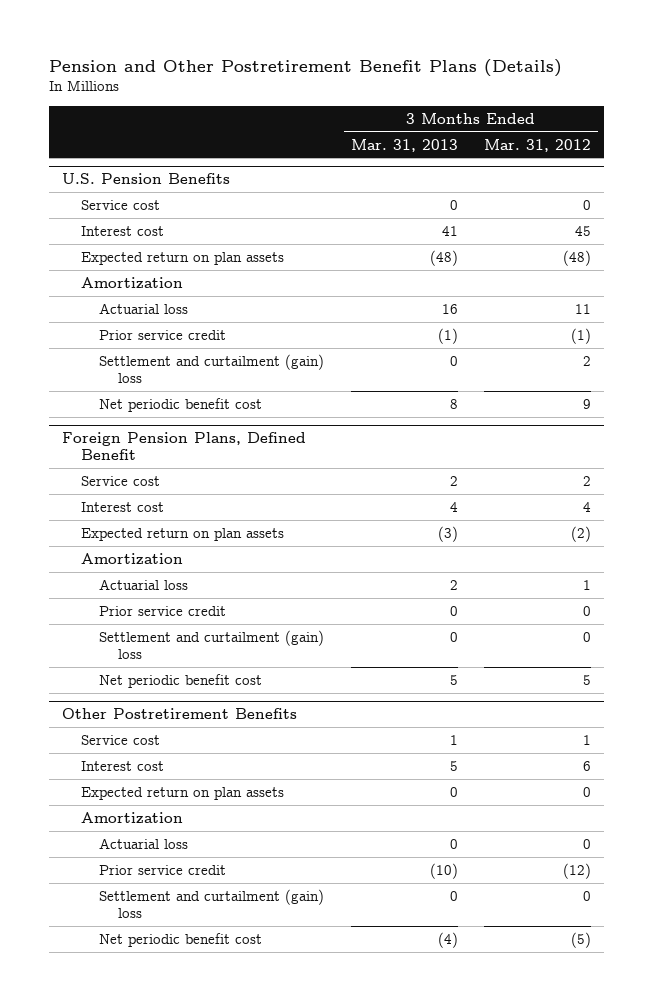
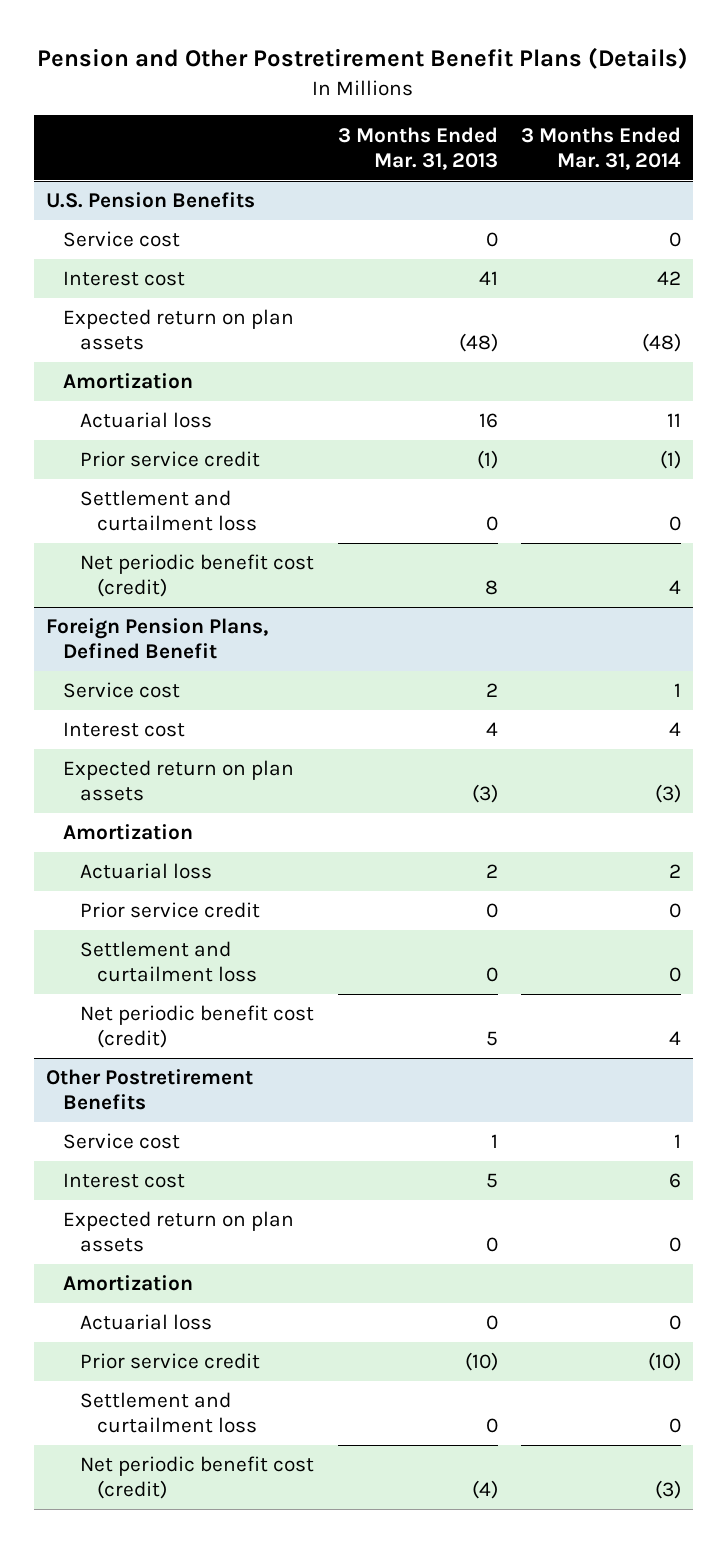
- | 3 Months Ended Mar. 31, 2013 | 3 Months Ended Mar. 31, 2012
+ | 3 Months Ended Mar. 31, 2013 | 3 Months Ended Mar. 31, 2014
@ U.S. Pension Benefits
- Settlement and curtailment (gain) loss | 0 | 2
- Net periodic benefit cost | 8 | 9
+ Settlement and curtailment loss | 0 | 0
+ Net periodic benefit cost (credit) | 8 | 4
@ Foreign Pension Plans, Defined Benefit
- Settlement and curtailment (gain) loss | 0 | 0
- Net periodic benefit cost | 5 | 5
+ Settlement and curtailment loss | 0 | 0
+ Net periodic benefit cost (credit) | 5 | 4
@ Other Postretirement Benefits
- Settlement and curtailment (gain) loss | 0 | 0
- Net periodic benefit cost | (4) | (5)
+ Settlement and curtailment loss | 0 | 0
+ Net periodic benefit cost (credit) | (4) | (3)

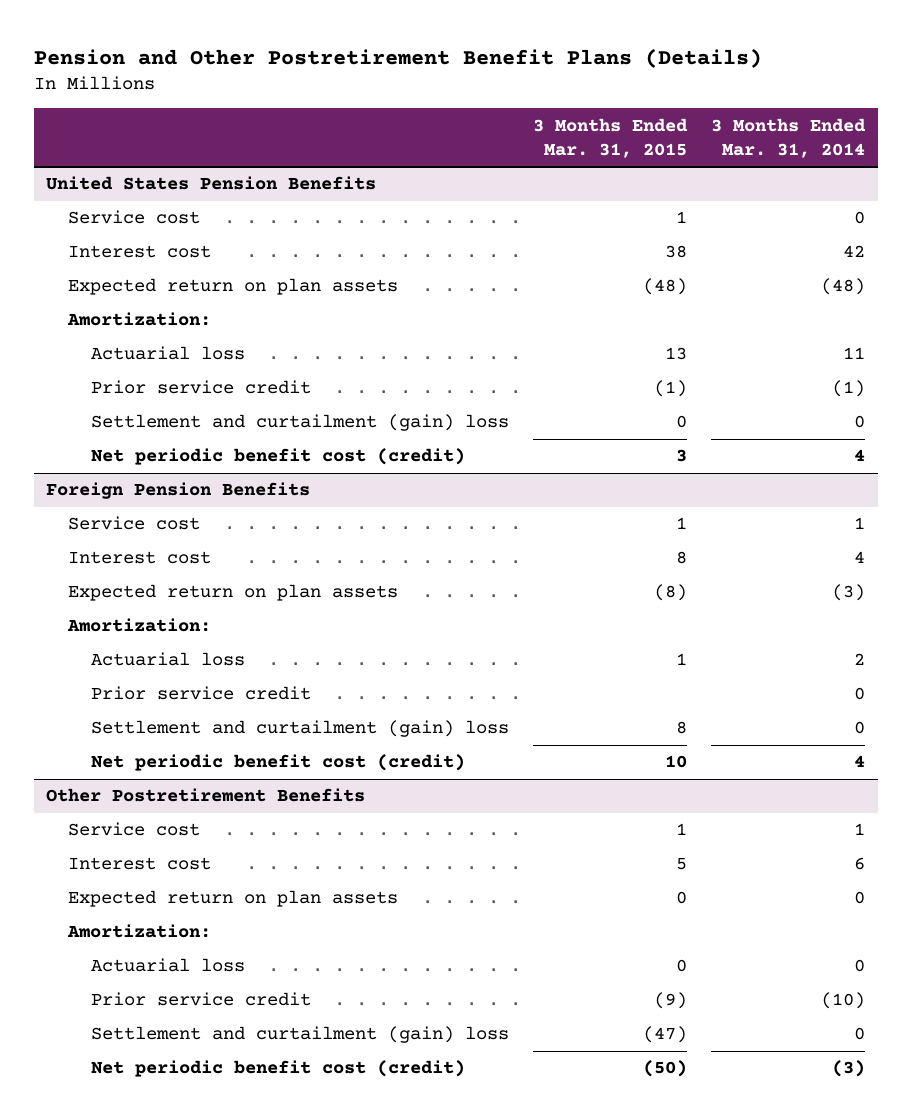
- | 3 Months Ended Mar. 31, 2013 | 3 Months Ended Mar. 31, 2014
+ | 3 Months Ended Mar. 31, 2015 | 3 Months Ended Mar. 31, 2014
- U.S. Pension Benefits
+ United States Pension Benefits
- Amortization
+ Amortization:
- Settlement and curtailment loss | 0 | 0
+ Settlement and curtailment (gain) loss | 0 | 0
- Foreign Pension Plans, Defined Benefit
+ Foreign Pension Benefits
- Amortization
+ Amortization:
- Settlement and curtailment loss | 0 | 0
+ Settlement and curtailment (gain) loss | 8 | 0
@ Other Postretirement Benefits
- Amortization
+ Amortization:
- Settlement and curtailment loss | 0 | 0
+ Settlement and curtailment (gain) loss | (47) | 0

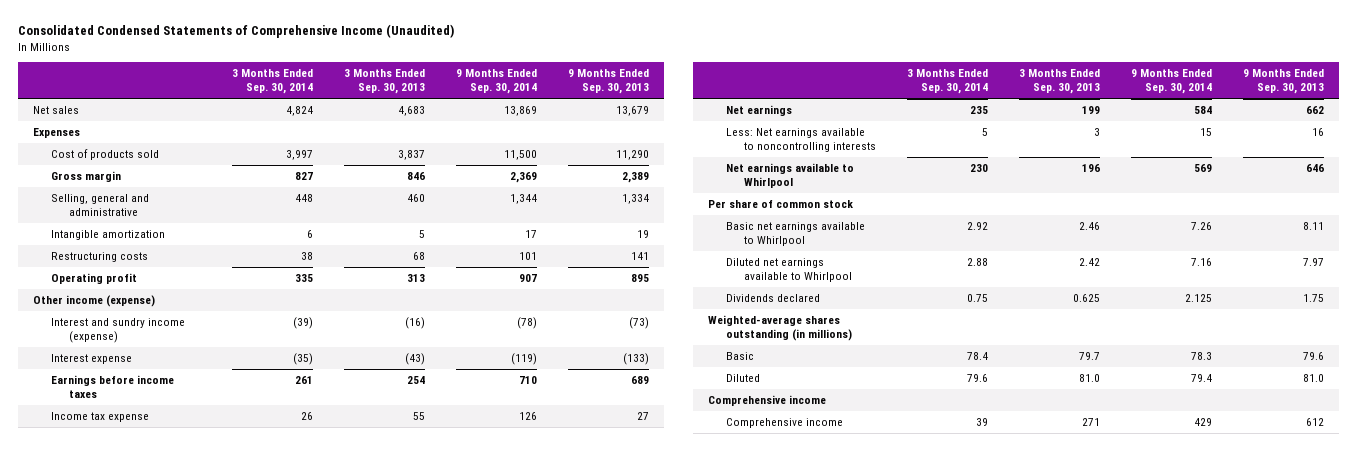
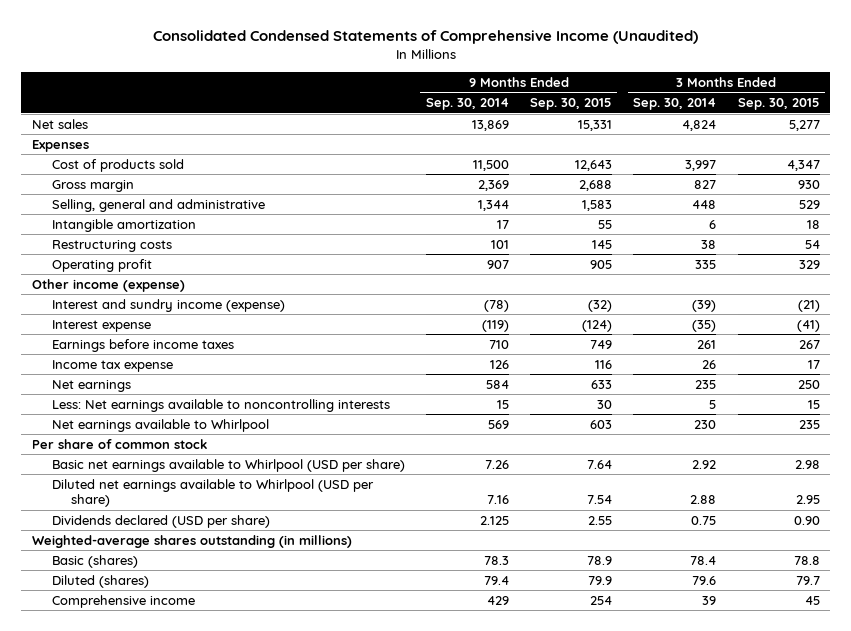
- | 3 Months Ended Sep. 30, 2014 | 3 Months Ended Sep. 30, 2013 | 9 Months Ended Sep. 30, 2014 | 9 Months Ended Sep. 30, 2013
+ | 9 Months Ended Sep. 30, 2014 | 9 Months Ended Sep. 30, 2015 | 3 Months Ended Sep. 30, 2014 | 3 Months Ended Sep. 30, 2015
- Basic net earnings available to Whirlpool | 2.92 | 2.46 | 7.26 | 8.11
- Diluted net earnings available to Whirlpool | 2.88 | 2.42 | 7.16 | 7.97
- Dividends declared | 0.75 | 0.625 | 2.125 | 1.75
+ Basic net earnings available to Whirlpool (USD per share) | 7.26 | 7.64 | 2.92 | 2.98
+ Diluted net earnings available to Whirlpool (USD per share) | 7.16 | 7.54 | 2.88 | 2.95
+ Dividends declared (USD per share) | 2.125 | 2.55 | 0.75 | 0.90
- Basic | 78.4 | 79.7 | 78.3 | 79.6
- Diluted | 79.6 | 81.0 | 79.4 | 81.0
- Comprehensive income
+ Basic (shares) | 78.3 | 78.9 | 78.4 | 78.8
+ Diluted (shares) | 79.4 | 79.9 | 79.6 | 79.7

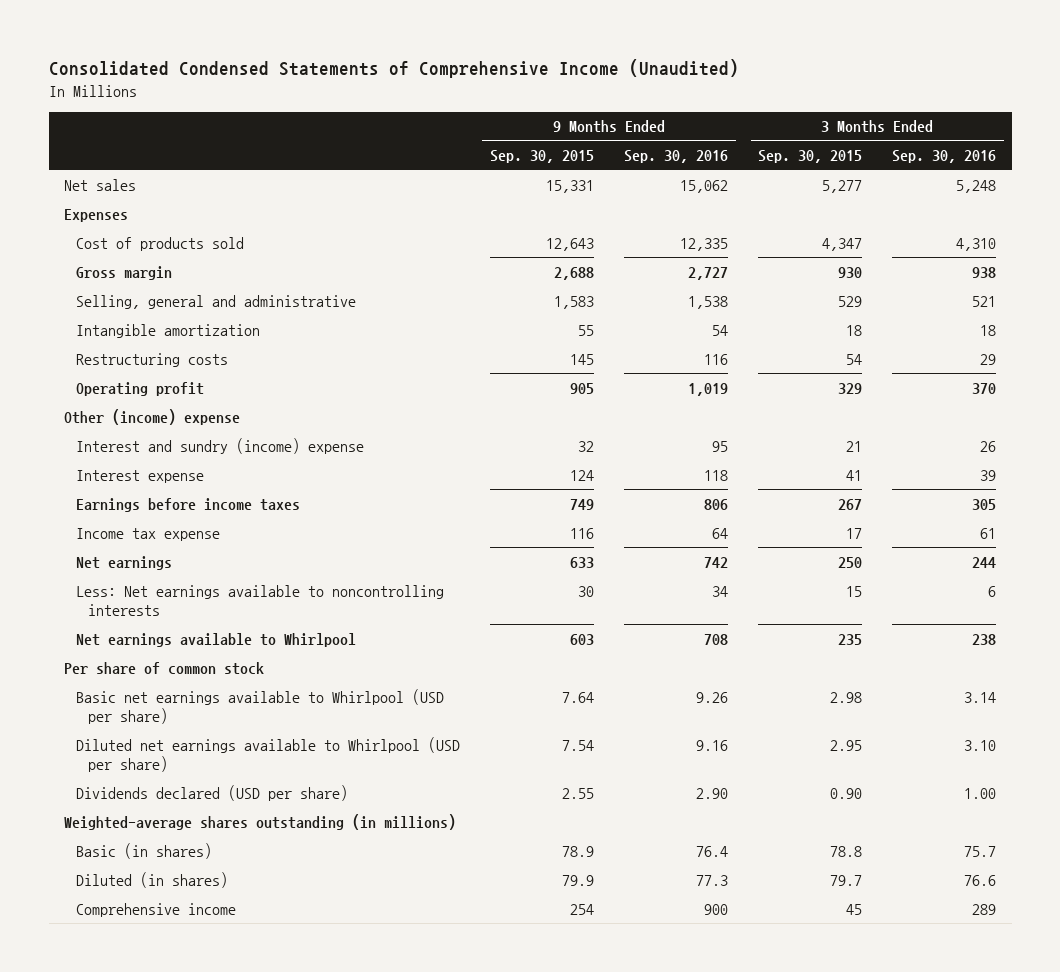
- | 9 Months Ended Sep. 30, 2014 | 9 Months Ended Sep. 30, 2015 | 3 Months Ended Sep. 30, 2014 | 3 Months Ended Sep. 30, 2015
+ | 9 Months Ended Sep. 30, 2015 | 9 Months Ended Sep. 30, 2016 | 3 Months Ended Sep. 30, 2015 | 3 Months Ended Sep. 30, 2016
- Other income (expense)
- Interest and sundry income (expense) | (78) | (32) | (39) | (21)
- Interest expense | (119) | (124) | (35) | (41)
+ Other (income) expense
+ Interest and sundry (income) expense | 32 | 95 | 21 | 26
+ Interest expense | 124 | 118 | 41 | 39
- Basic (shares) | 78.3 | 78.9 | 78.4 | 78.8
- Diluted (shares) | 79.4 | 79.9 | 79.6 | 79.7
+ Basic (in shares) | 78.9 | 76.4 | 78.8 | 75.7
+ Diluted (in shares) | 79.9 | 77.3 | 79.7 | 76.6

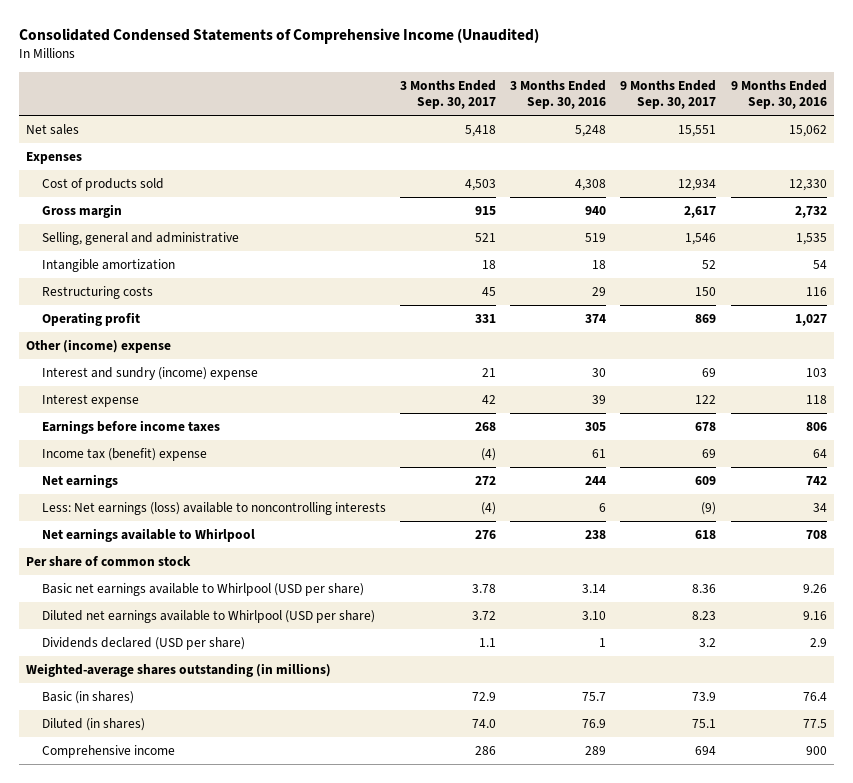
- | 9 Months Ended Sep. 30, 2015 | 9 Months Ended Sep. 30, 2016 | 3 Months Ended Sep. 30, 2015 | 3 Months Ended Sep. 30, 2016
+ | 3 Months Ended Sep. 30, 2017 | 3 Months Ended Sep. 30, 2016 | 9 Months Ended Sep. 30, 2017 | 9 Months Ended Sep. 30, 2016
- Cost of products sold | 12,643 | 12,335 | 4,347 | 4,310
- Gross margin | 2,688 | 2,727 | 930 | 938
- Selling, general and administrative | 1,583 | 1,538 | 529 | 521
+ Cost of products sold | 4,503 | 4,308 | 12,934 | 12,330
+ Gross margin | 915 | 940 | 2,617 | 2,732
+ Selling, general and administrative | 521 | 519 | 1,546 | 1,535
- Operating profit | 905 | 1,019 | 329 | 370
+ Operating profit | 331 | 374 | 869 | 1,027
- Interest and sundry (income) expense | 32 | 95 | 21 | 26
+ Interest and sundry (income) expense | 21 | 30 | 69 | 103
- Income tax expense | 116 | 64 | 17 | 61
+ Income tax (benefit) expense | (4) | 61 | 69 | 64
- Less: Net earnings available to noncontrolling interests | 30 | 34 | 15 | 6
+ Less: Net earnings (loss) available to noncontrolling interests | (4) | 6 | (9) | 34
- Dividends declared (USD per share) | 2.55 | 2.90 | 0.90 | 1.00
+ Dividends declared (USD per share) | 1.1 | 1 | 3.2 | 2.9
- Diluted (in shares) | 79.9 | 77.3 | 79.7 | 76.6
+ Diluted (in shares) | 74.0 | 76.9 | 75.1 | 77.5

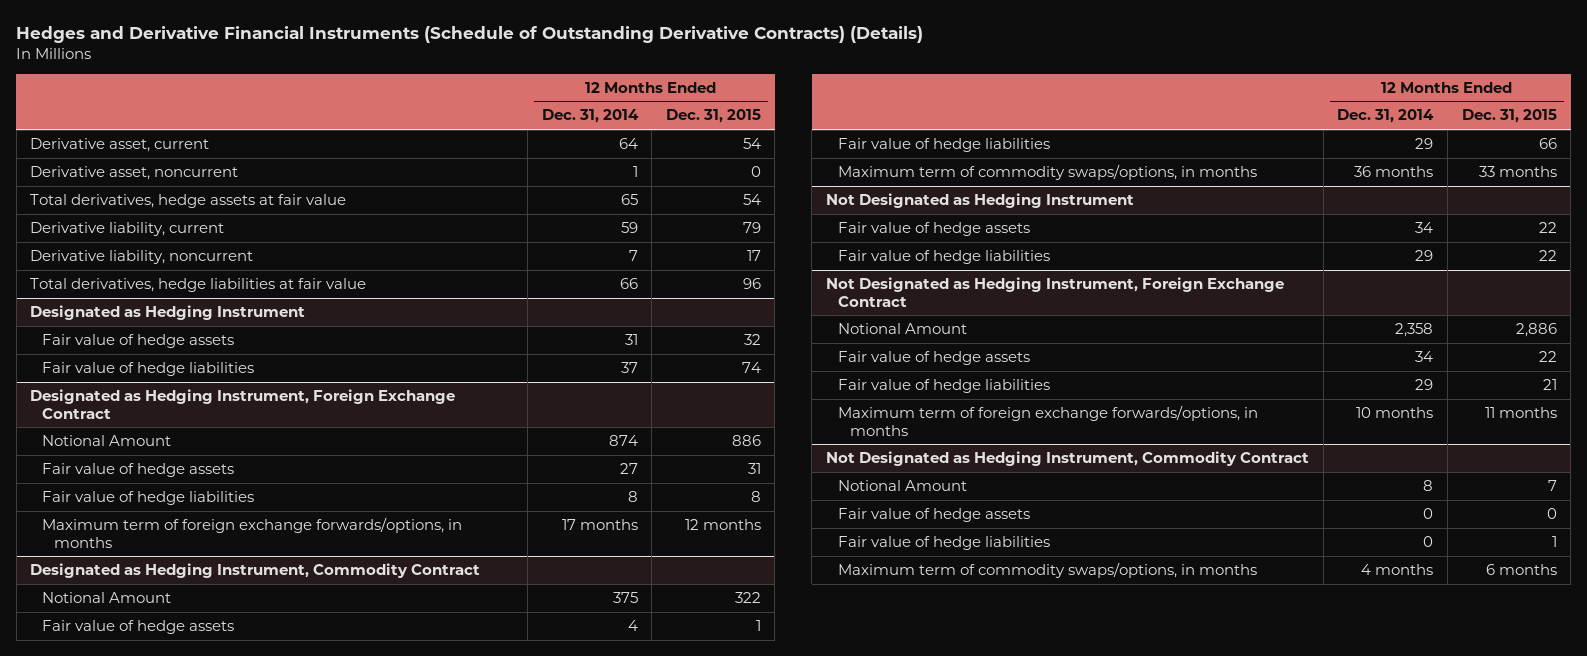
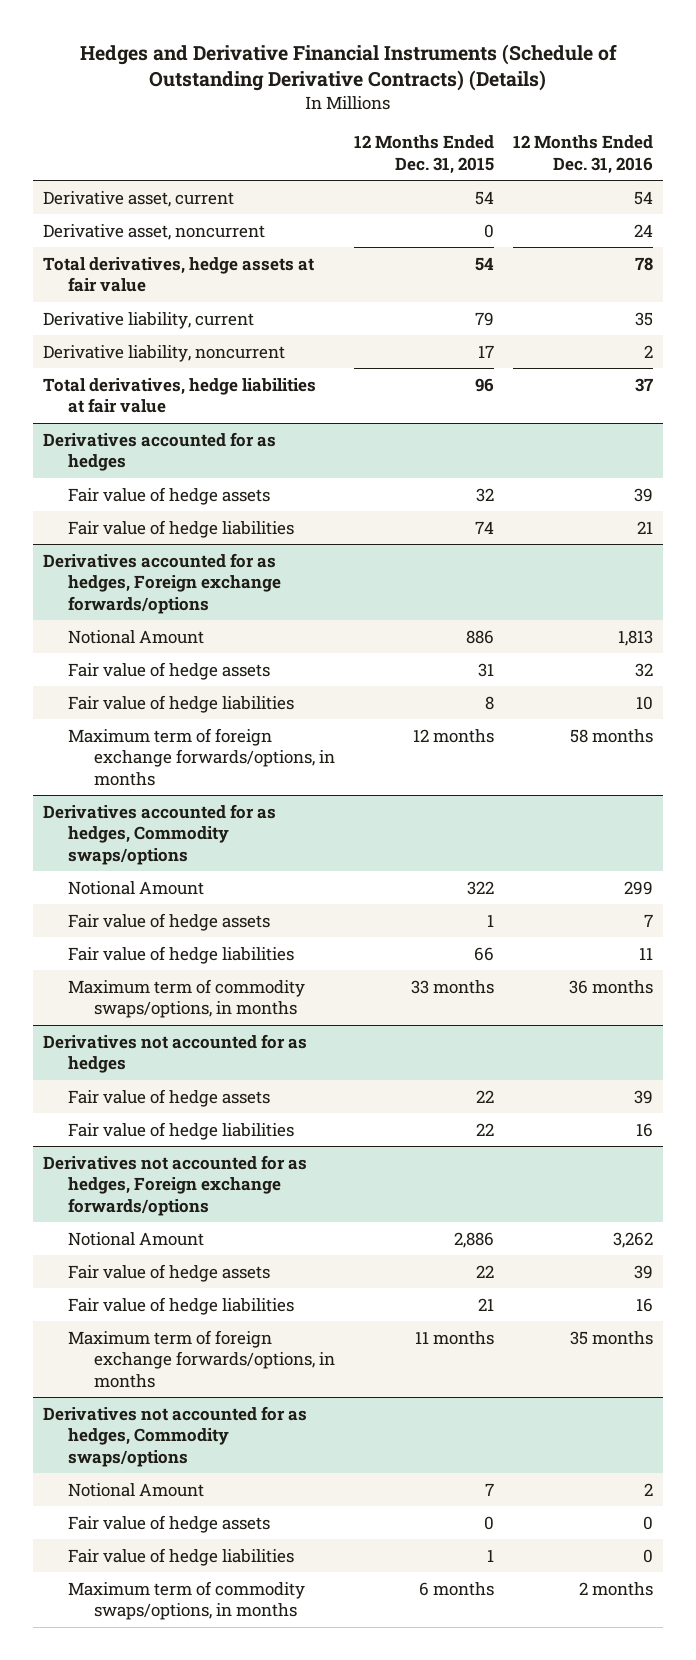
- | 12 Months Ended Dec. 31, 2014 | 12 Months Ended Dec. 31, 2015
+ | 12 Months Ended Dec. 31, 2015 | 12 Months Ended Dec. 31, 2016
- Designated as Hedging Instrument
+ Derivatives accounted for as hedges
- Designated as Hedging Instrument, Foreign Exchange Contract
+ Derivatives accounted for as hedges, Foreign exchange forwards/options
- Designated as Hedging Instrument, Commodity Contract
+ Derivatives accounted for as hedges, Commodity swaps/options
- Not Designated as Hedging Instrument
+ Derivatives not accounted for as hedges
- Not Designated as Hedging Instrument, Foreign Exchange Contract
+ Derivatives not accounted for as hedges, Foreign exchange forwards/options
- Not Designated as Hedging Instrument, Commodity Contract
+ Derivatives not accounted for as hedges, Commodity swaps/options

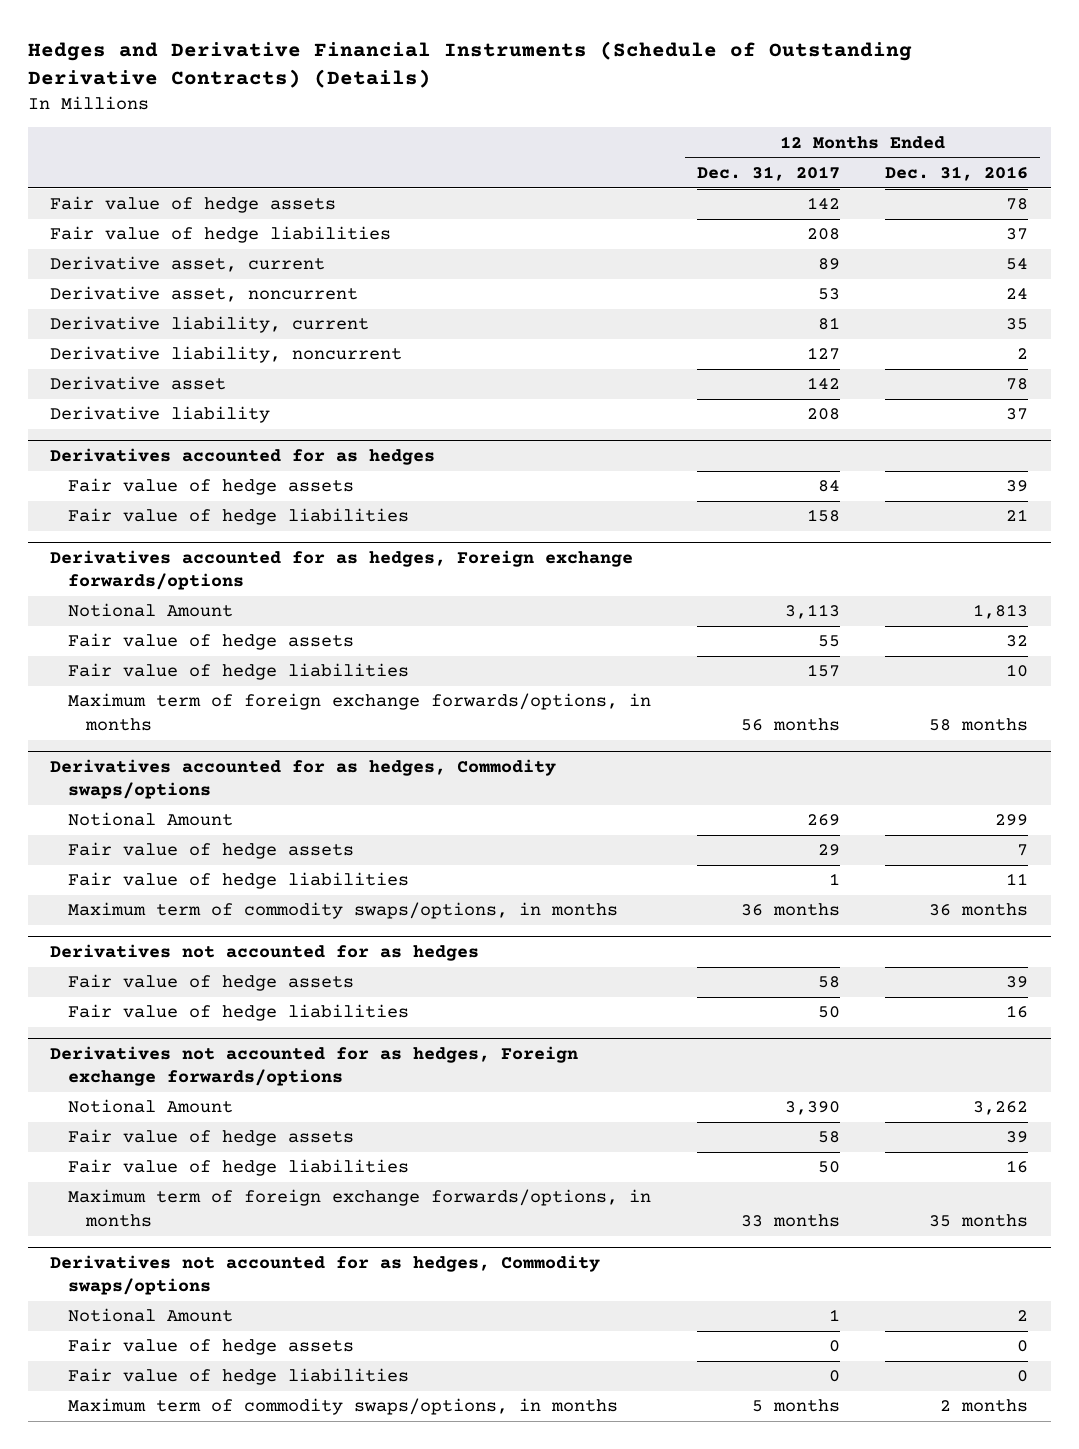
- | 12 Months Ended Dec. 31, 2015 | 12 Months Ended Dec. 31, 2016
+ | 12 Months Ended Dec. 31, 2017 | 12 Months Ended Dec. 31, 2016
+ Fair value of hedge assets | 142 | 78
+ Fair value of hedge liabilities | 208 | 37
- Total derivatives, hedge assets at fair value | 54 | 78
- Total derivatives, hedge liabilities at fair value | 96 | 37
+ Derivative asset | 142 | 78
+ Derivative liability | 208 | 37

